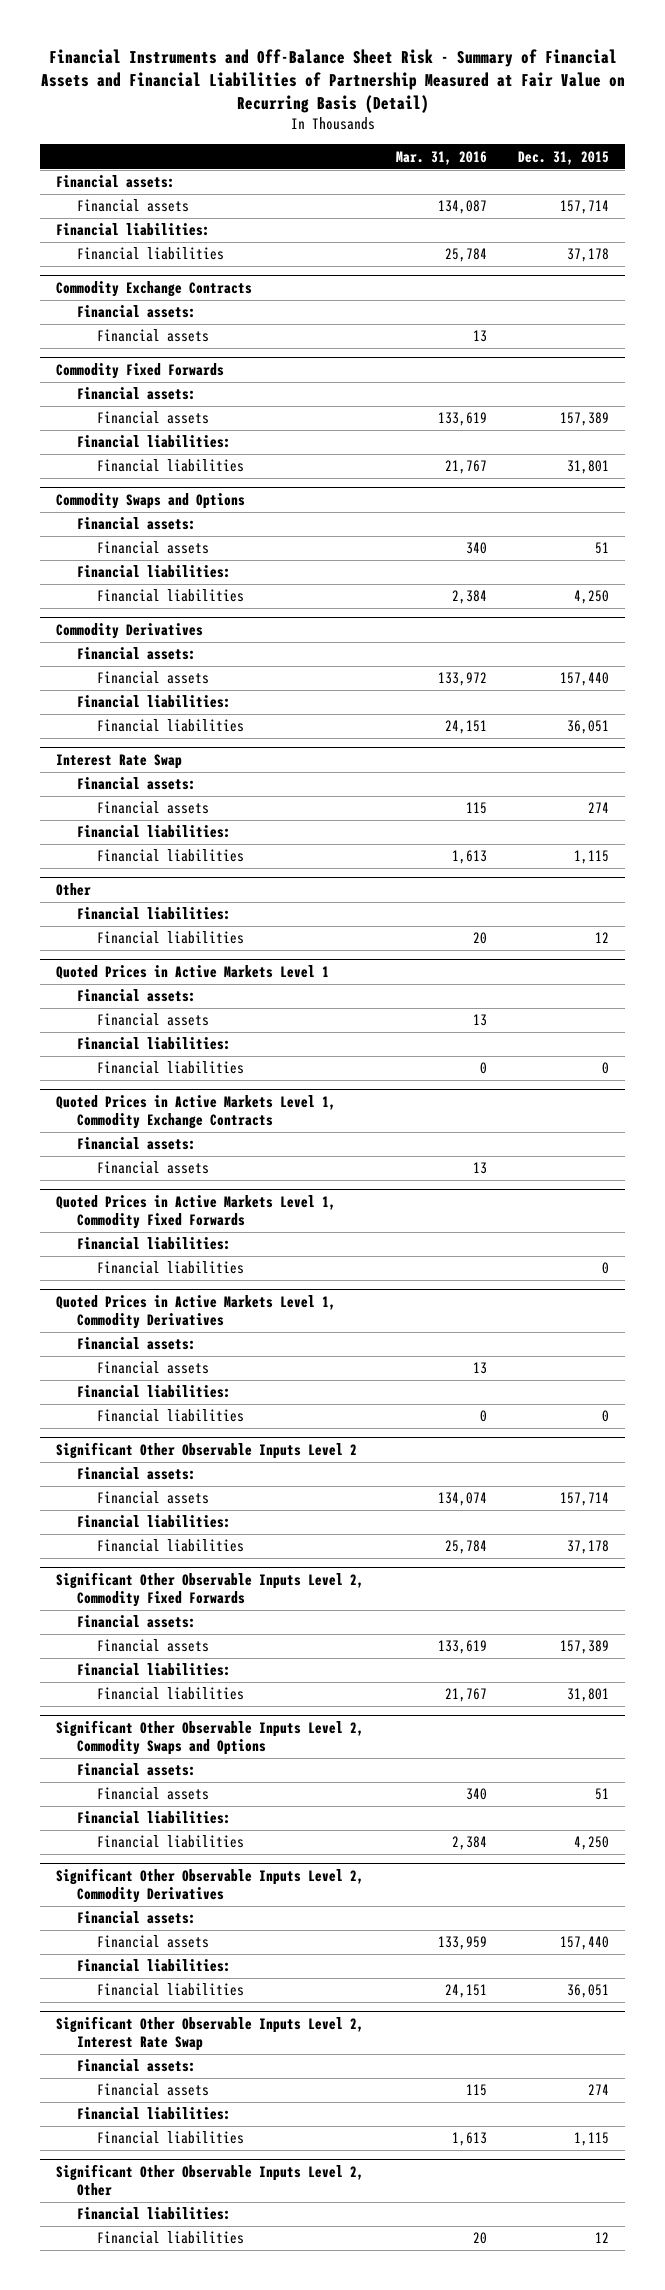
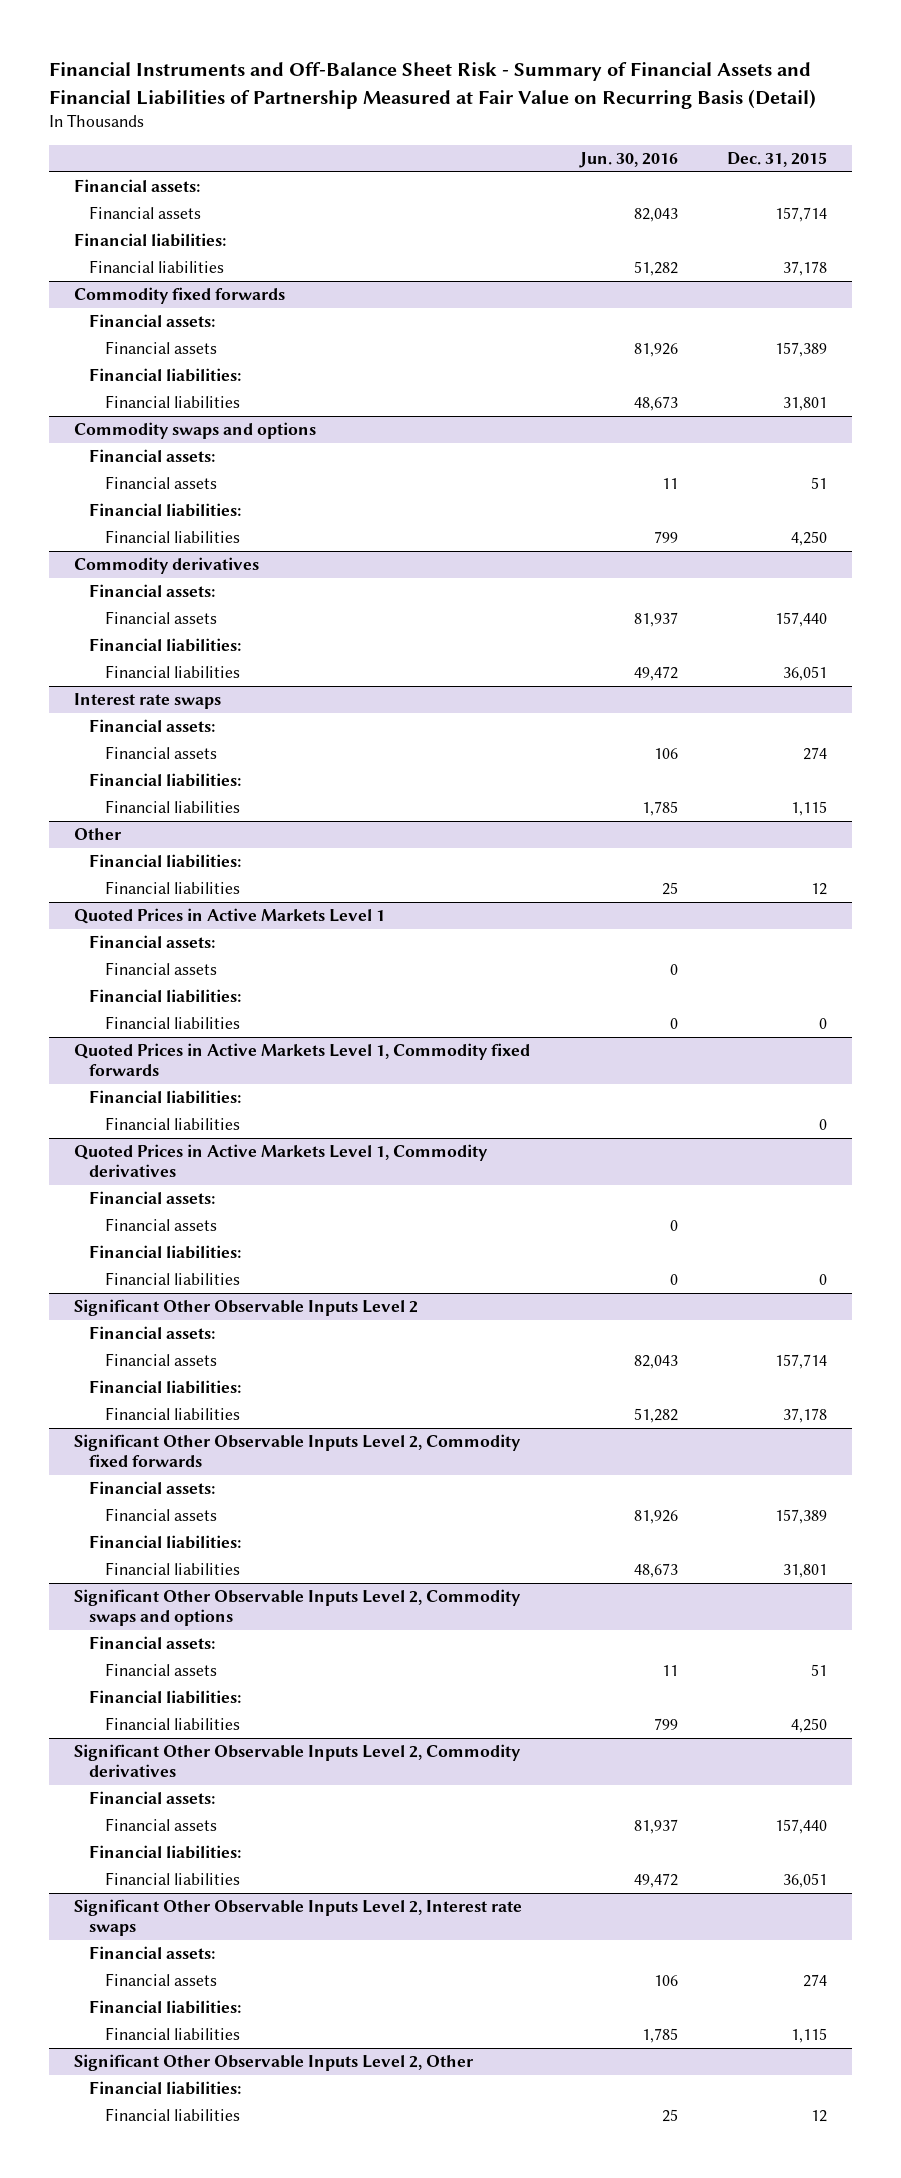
- | Mar. 31, 2016 | Dec. 31, 2015
+ | Jun. 30, 2016 | Dec. 31, 2015
- Commodity Exchange Contracts
- Financial assets:
- Financial assets | 13 |
- Commodity Fixed Forwards
+ Commodity fixed forwards
- Commodity Swaps and Options
+ Commodity swaps and options
- Commodity Derivatives
+ Commodity derivatives
- Interest Rate Swap
+ Interest rate swaps
- Quoted Prices in Active Markets Level 1, Commodity Exchange Contracts
- Financial assets:
- Financial assets | 13 |
- Quoted Prices in Active Markets Level 1, Commodity Fixed Forwards
+ Quoted Prices in Active Markets Level 1, Commodity fixed forwards
- Quoted Prices in Active Markets Level 1, Commodity Derivatives
+ Quoted Prices in Active Markets Level 1, Commodity derivatives
- Significant Other Observable Inputs Level 2, Commodity Fixed Forwards
+ Significant Other Observable Inputs Level 2, Commodity fixed forwards
- Significant Other Observable Inputs Level 2, Commodity Swaps and Options
+ Significant Other Observable Inputs Level 2, Commodity swaps and options
- Significant Other Observable Inputs Level 2, Commodity Derivatives
+ Significant Other Observable Inputs Level 2, Commodity derivatives
- Significant Other Observable Inputs Level 2, Interest Rate Swap
+ Significant Other Observable Inputs Level 2, Interest rate swaps

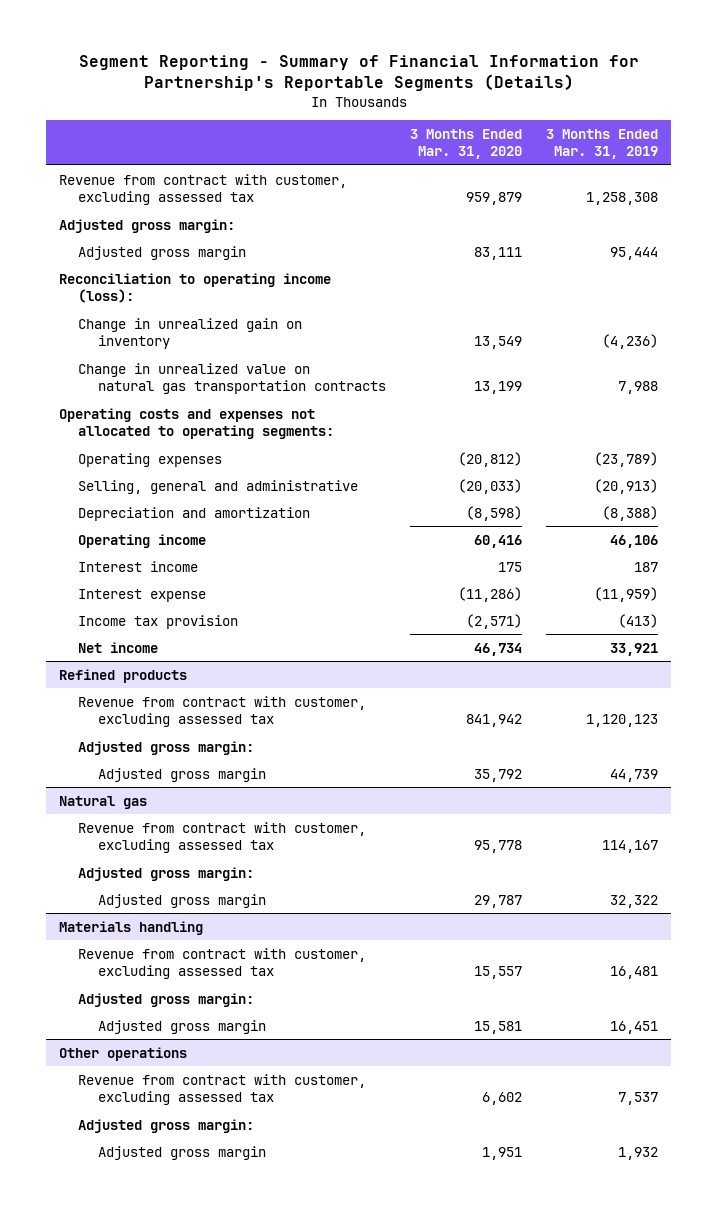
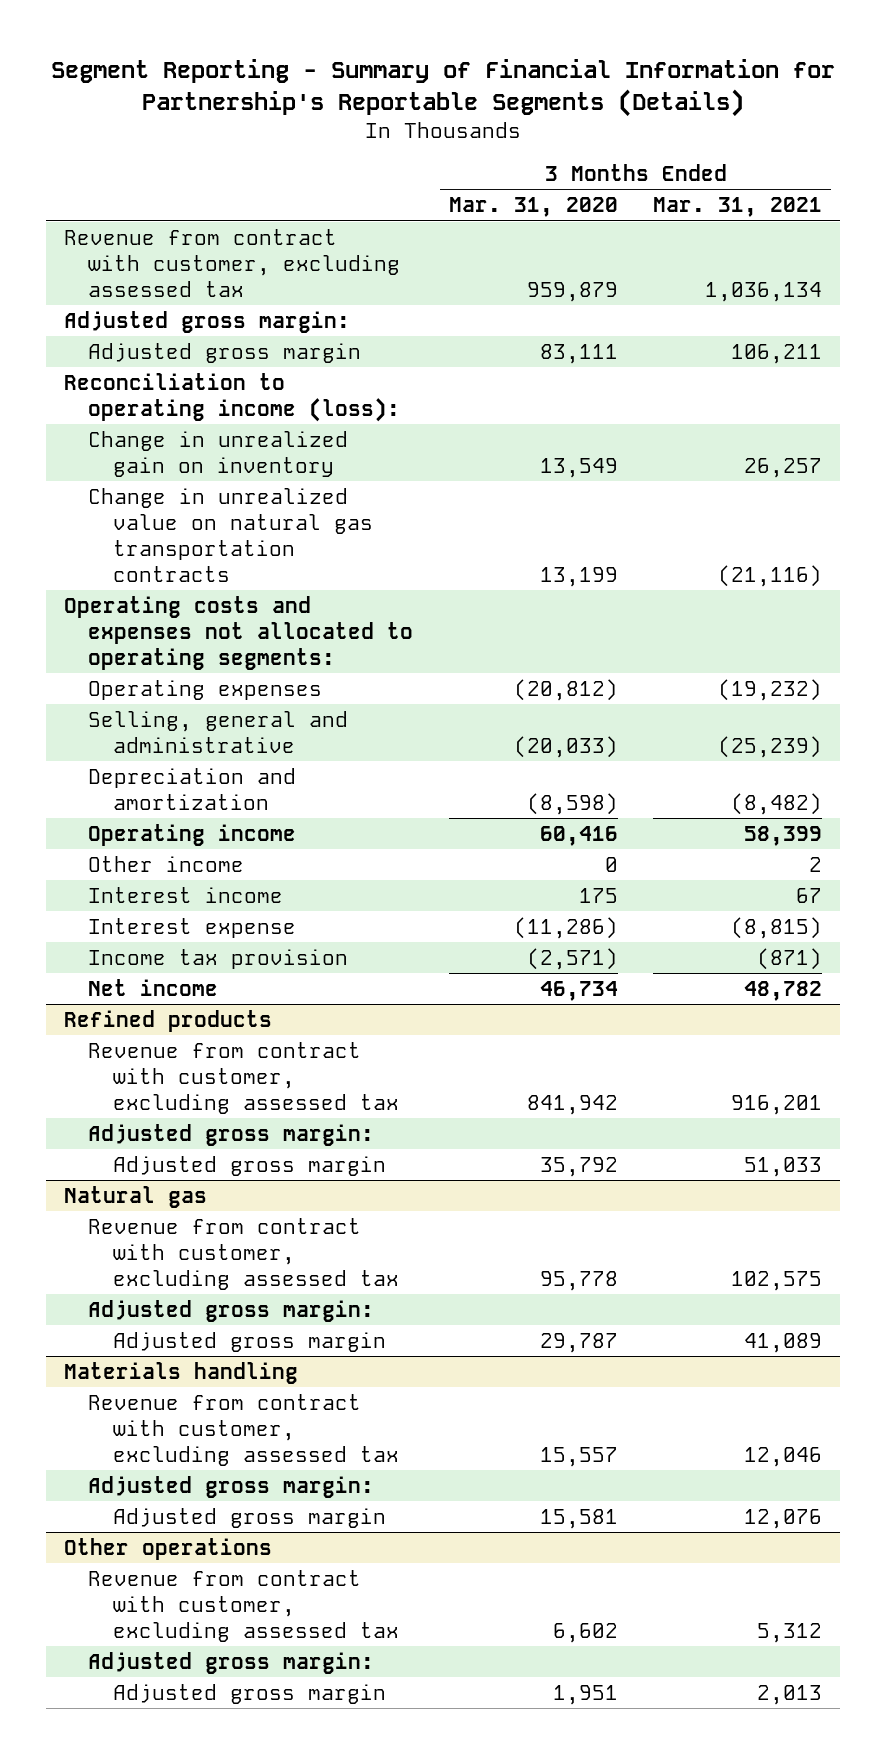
- | 3 Months Ended Mar. 31, 2020 | 3 Months Ended Mar. 31, 2019
+ | 3 Months Ended Mar. 31, 2020 | 3 Months Ended Mar. 31, 2021
+ Other income | 0 | 2

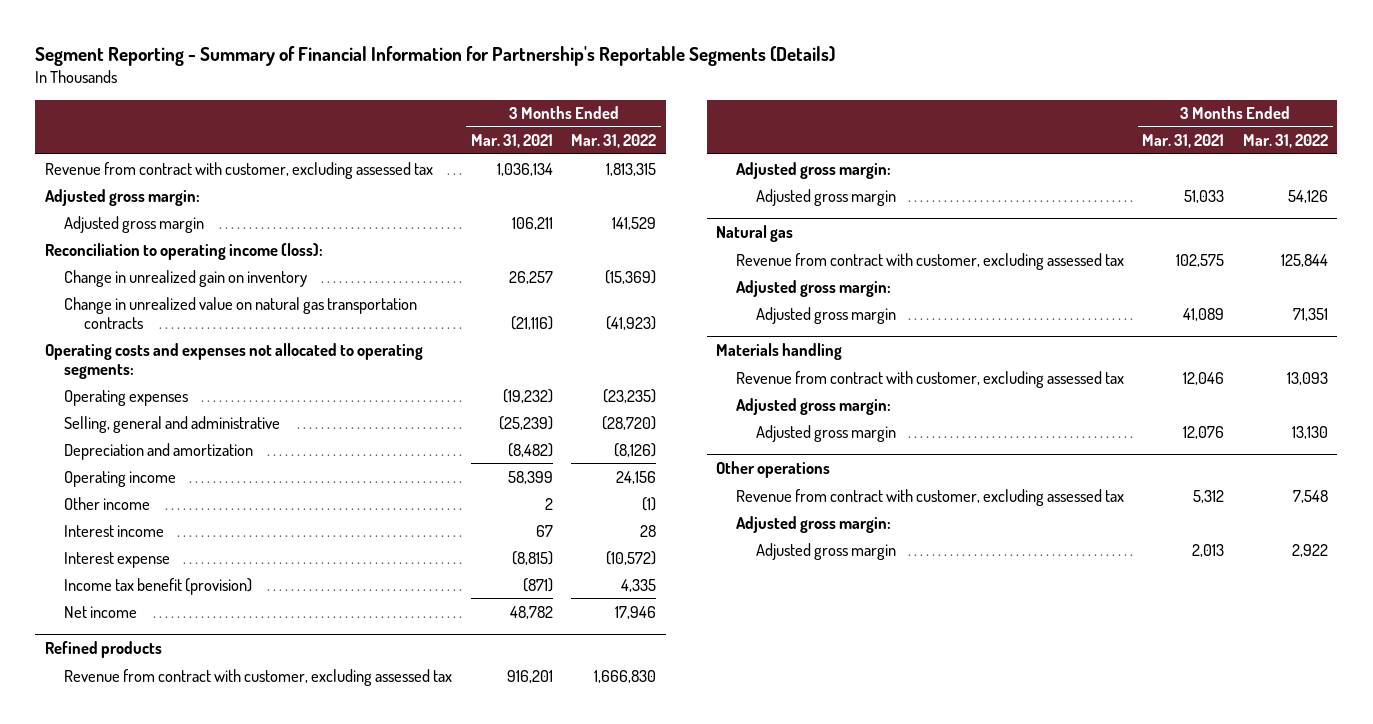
- | 3 Months Ended Mar. 31, 2020 | 3 Months Ended Mar. 31, 2021
+ | 3 Months Ended Mar. 31, 2021 | 3 Months Ended Mar. 31, 2022
- Income tax provision | (2,571) | (871)
+ Income tax benefit (provision) | (871) | 4,335

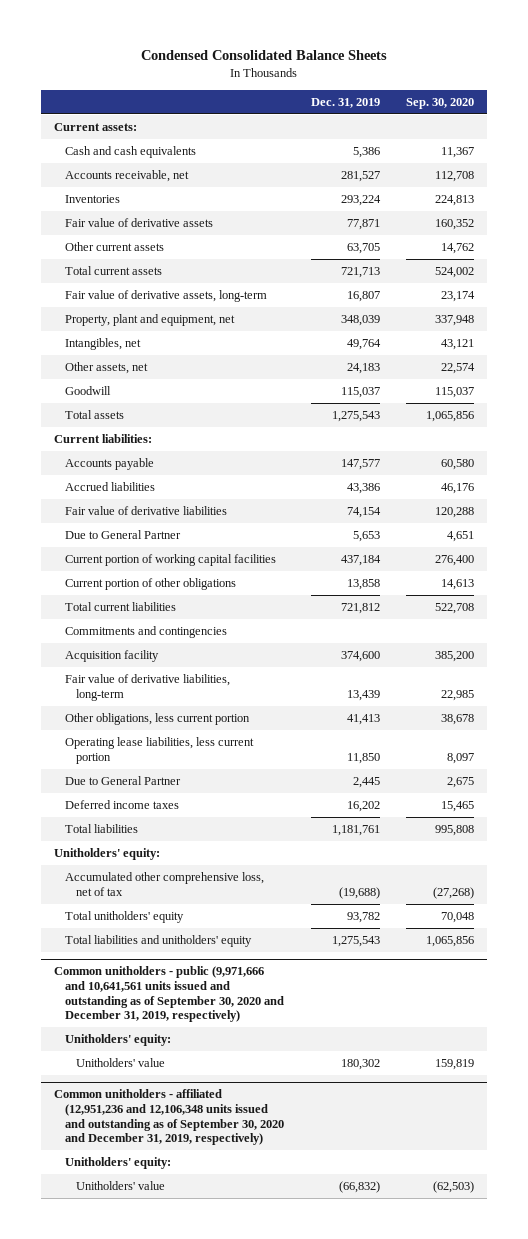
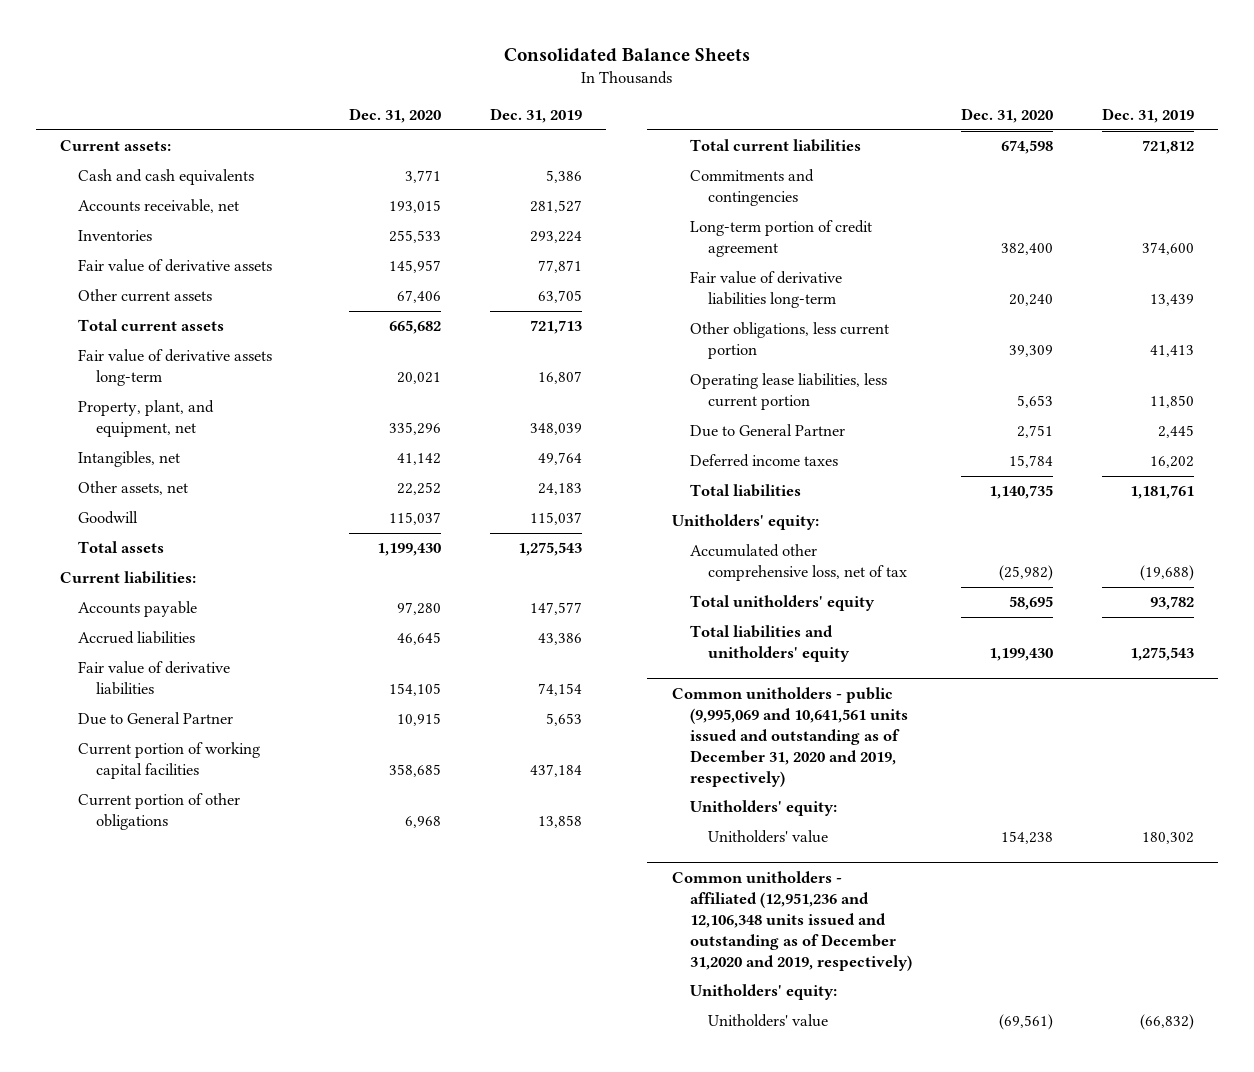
- Condensed Consolidated Balance Sheets
+ Consolidated Balance Sheets
- | Dec. 31, 2019 | Sep. 30, 2020
+ | Dec. 31, 2020 | Dec. 31, 2019
- Fair value of derivative assets, long-term | 16,807 | 23,174
- Property, plant and equipment, net | 348,039 | 337,948
+ Fair value of derivative assets long-term | 20,021 | 16,807
+ Property, plant, and equipment, net | 335,296 | 348,039
- Acquisition facility | 374,600 | 385,200
- Fair value of derivative liabilities, long-term | 13,439 | 22,985
+ Long-term portion of credit agreement | 382,400 | 374,600
+ Fair value of derivative liabilities long-term | 20,240 | 13,439
- Common unitholders - public (9,971,666 and 10,641,561 units issued and outstanding as of September 30, 2020 and December 31, 2019, respectively)
+ Common unitholders - public (9,995,069 and 10,641,561 units issued and outstanding as of December 31, 2020 and 2019, respectively)
- Common unitholders - affiliated (12,951,236 and 12,106,348 units issued and outstanding as of September 30, 2020 and December 31, 2019, respectively)
+ Common unitholders - affiliated (12,951,236 and 12,106,348 units issued and outstanding as of December 31,2020 and 2019, respectively)

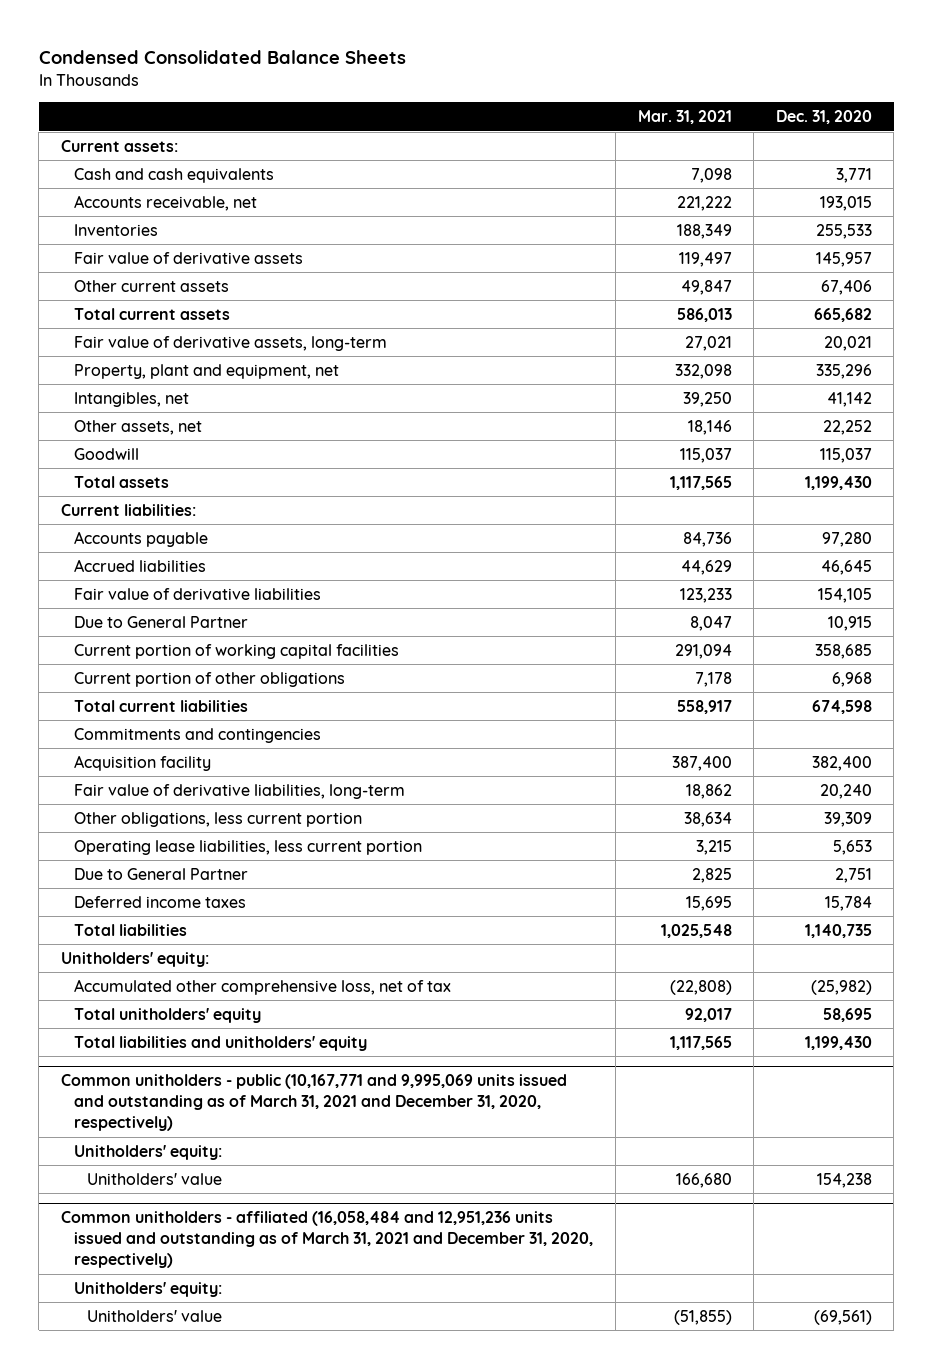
- Consolidated Balance Sheets
+ Condensed Consolidated Balance Sheets
- | Dec. 31, 2020 | Dec. 31, 2019
+ | Mar. 31, 2021 | Dec. 31, 2020
- Fair value of derivative assets long-term | 20,021 | 16,807
- Property, plant, and equipment, net | 335,296 | 348,039
+ Fair value of derivative assets, long-term | 27,021 | 20,021
+ Property, plant and equipment, net | 332,098 | 335,296
- Long-term portion of credit agreement | 382,400 | 374,600
- Fair value of derivative liabilities long-term | 20,240 | 13,439
+ Acquisition facility | 387,400 | 382,400
+ Fair value of derivative liabilities, long-term | 18,862 | 20,240
- Common unitholders - public (9,995,069 and 10,641,561 units issued and outstanding as of December 31, 2020 and 2019, respectively)
+ Common unitholders - public (10,167,771 and 9,995,069 units issued and outstanding as of March 31, 2021 and December 31, 2020, respectively)
- Common unitholders - affiliated (12,951,236 and 12,106,348 units issued and outstanding as of December 31,2020 and 2019, respectively)
+ Common unitholders - affiliated (16,058,484 and 12,951,236 units issued and outstanding as of March 31, 2021 and December 31, 2020, respectively)

